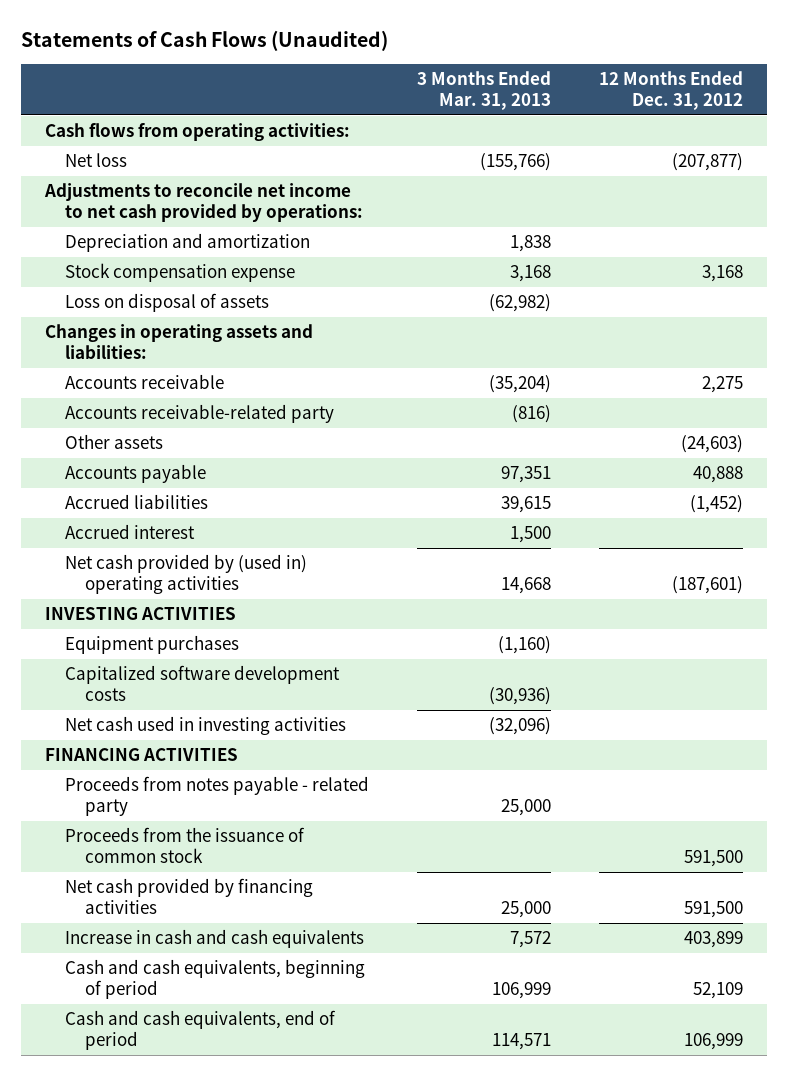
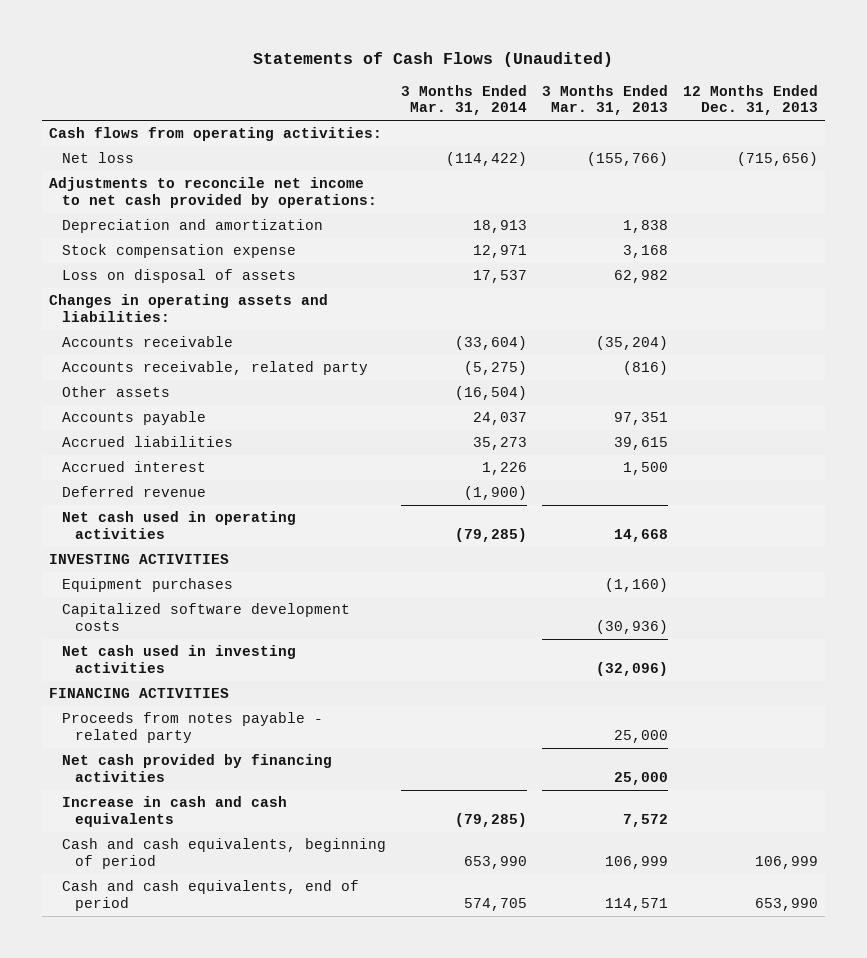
- | 3 Months Ended Mar. 31, 2013 | 12 Months Ended Dec. 31, 2012
+ | 3 Months Ended Mar. 31, 2014 | 3 Months Ended Mar. 31, 2013 | 12 Months Ended Dec. 31, 2013
- Loss on disposal of assets | (62,982) |
+ Loss on disposal of assets | 17,537 | 62,982 |
- Accounts receivable-related party | (816) |
+ Accounts receivable, related party | (5,275) | (816) |
- Net cash provided by (used in) operating activities | 14,668 | (187,601)
+ Deferred revenue | (1,900) | |
+ Net cash used in operating activities | (79,285) | 14,668 |
- Proceeds from the issuance of common stock | | 591,500

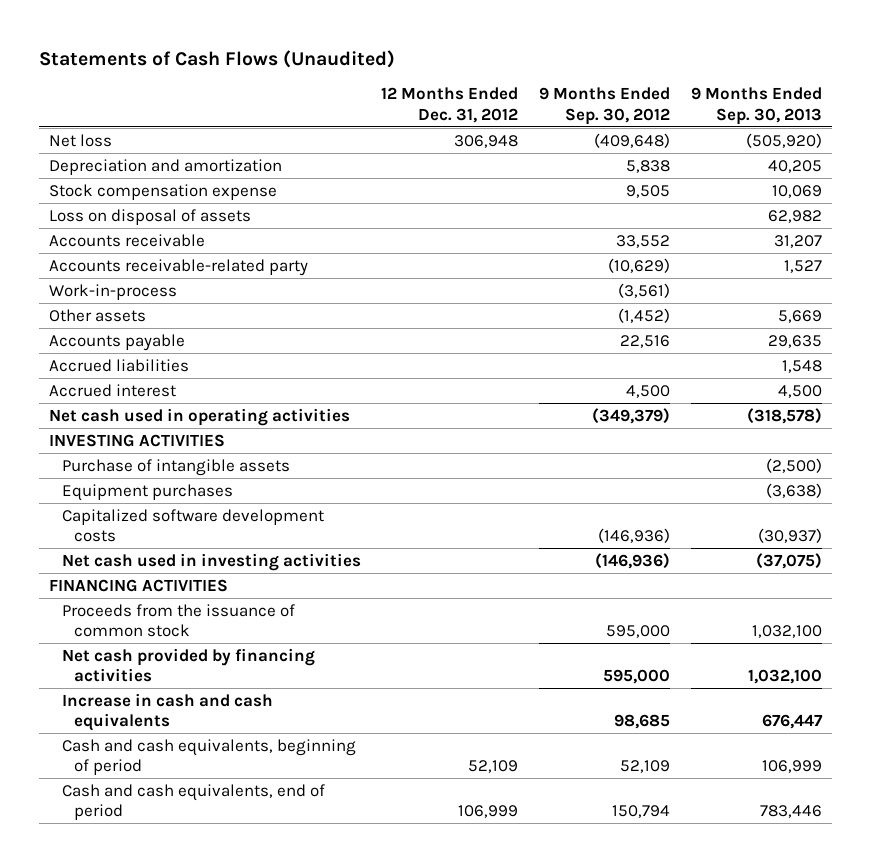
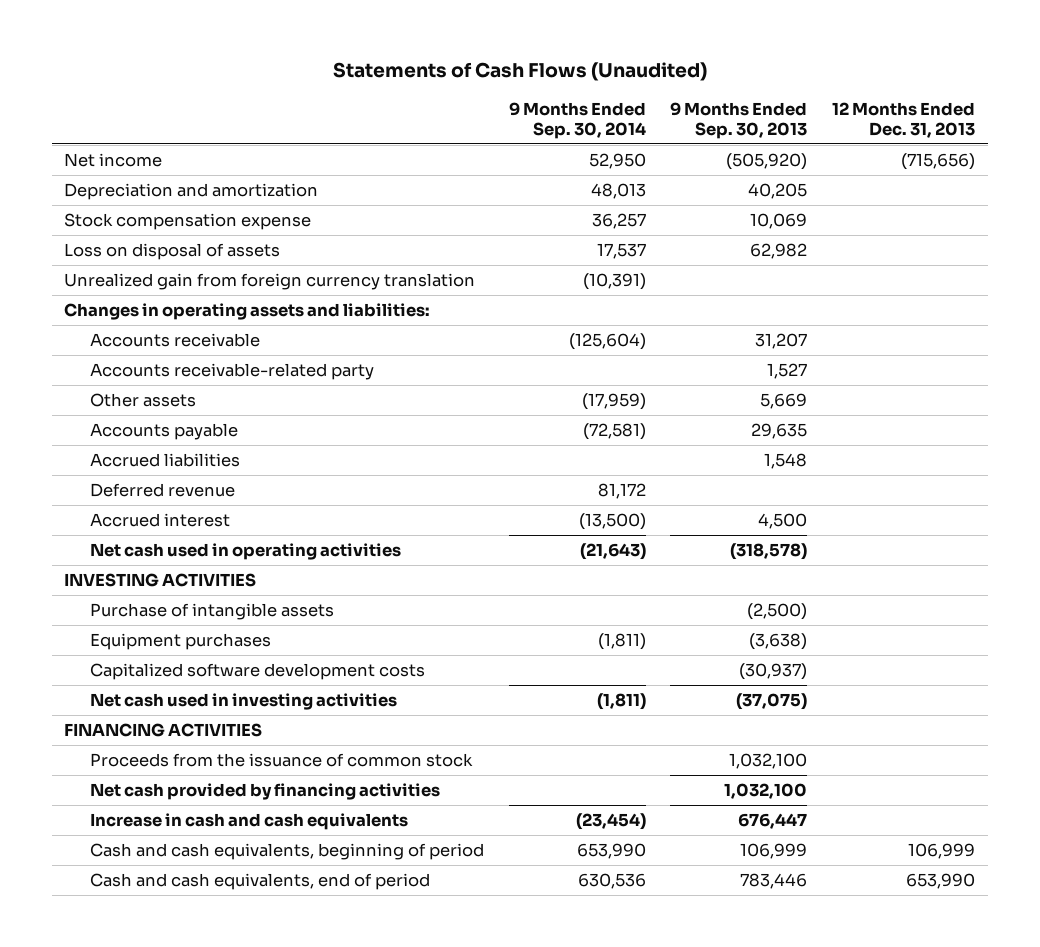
- | 12 Months Ended Dec. 31, 2012 | 9 Months Ended Sep. 30, 2012 | 9 Months Ended Sep. 30, 2013
+ | 9 Months Ended Sep. 30, 2014 | 9 Months Ended Sep. 30, 2013 | 12 Months Ended Dec. 31, 2013
- Net loss | 306,948 | (409,648) | (505,920)
+ Net income | 52,950 | (505,920) | (715,656)
+ Unrealized gain from foreign currency translation | (10,391) | |
+ Changes in operating assets and liabilities:
- Work-in-process | | (3,561) |
+ Deferred revenue | 81,172 | |

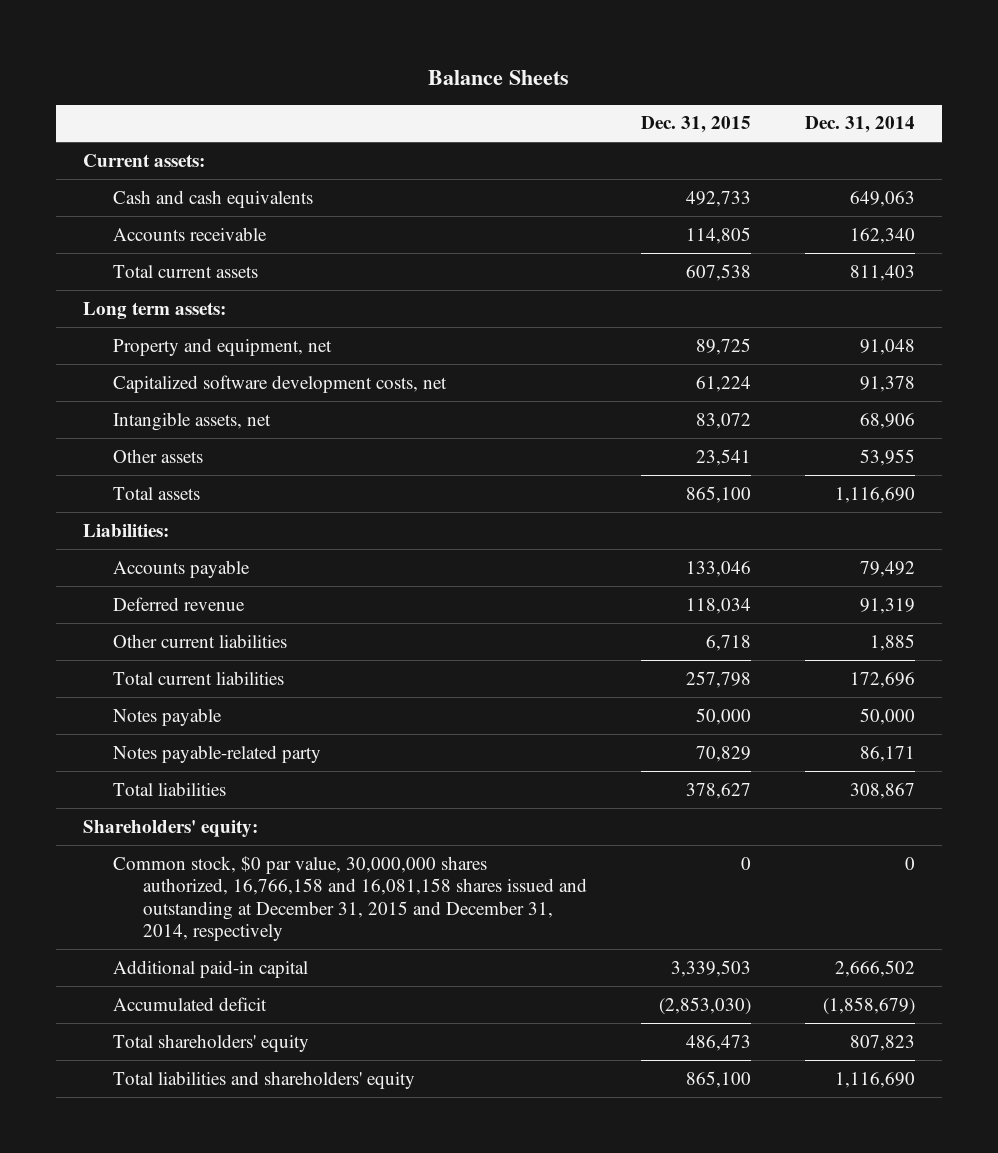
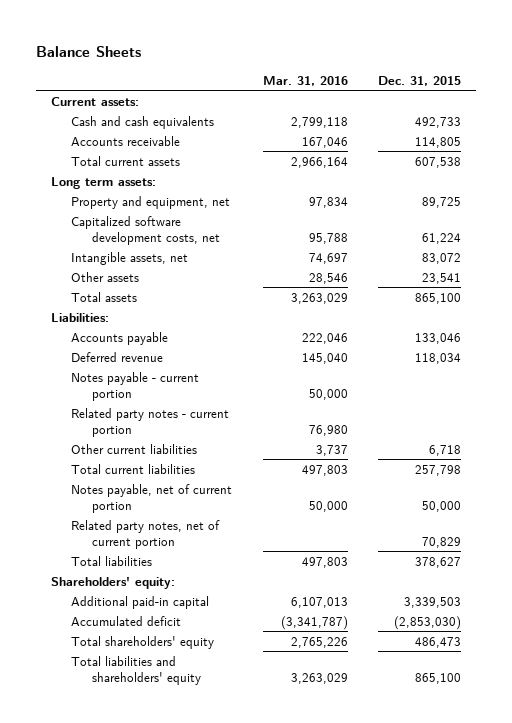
- | Dec. 31, 2015 | Dec. 31, 2014
+ | Mar. 31, 2016 | Dec. 31, 2015
+ Notes payable - current portion | 50,000 |
+ Related party notes - current portion | 76,980 |
- Notes payable | 50,000 | 50,000
- Notes payable-related party | 70,829 | 86,171
+ Notes payable, net of current portion | 50,000 | 50,000
+ Related party notes, net of current portion | | 70,829
- Common stock, $0 par value, 30,000,000 shares authorized, 16,766,158 and 16,081,158 shares issued and outstanding at December 31, 2015 and December 31, 2014, respectively | 0 | 0

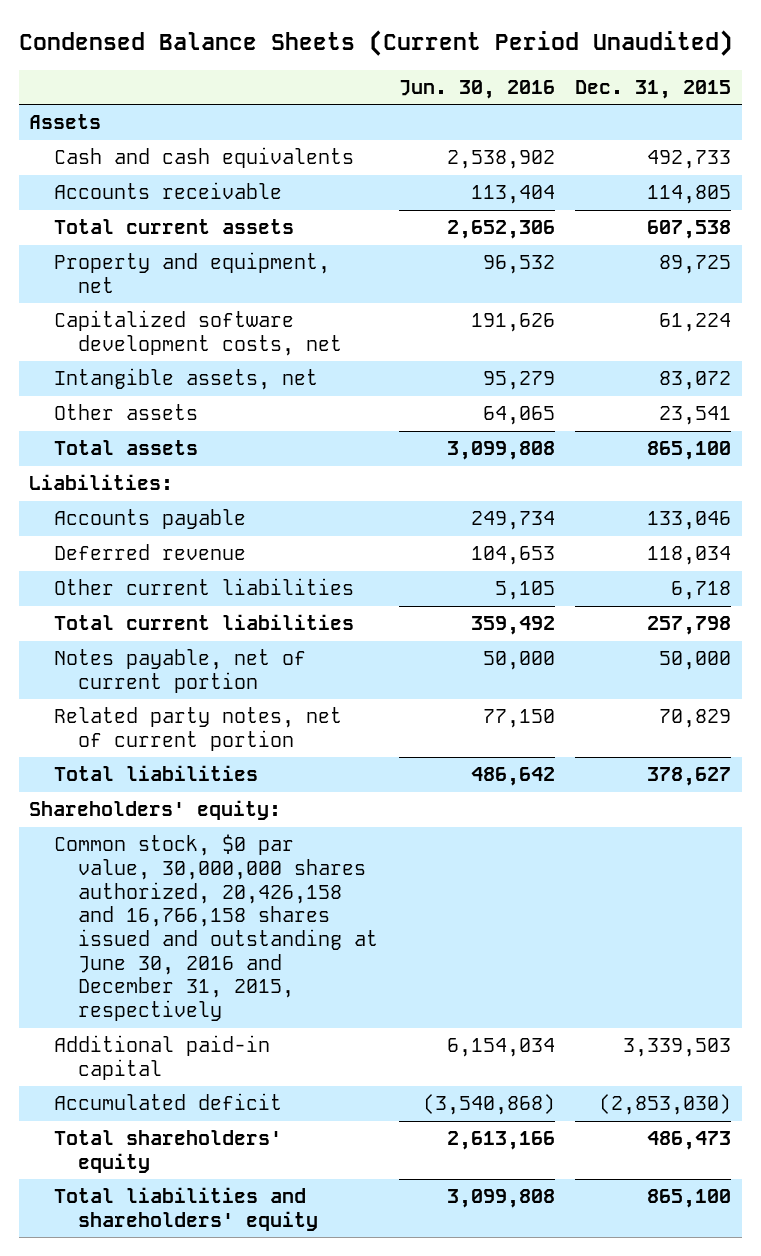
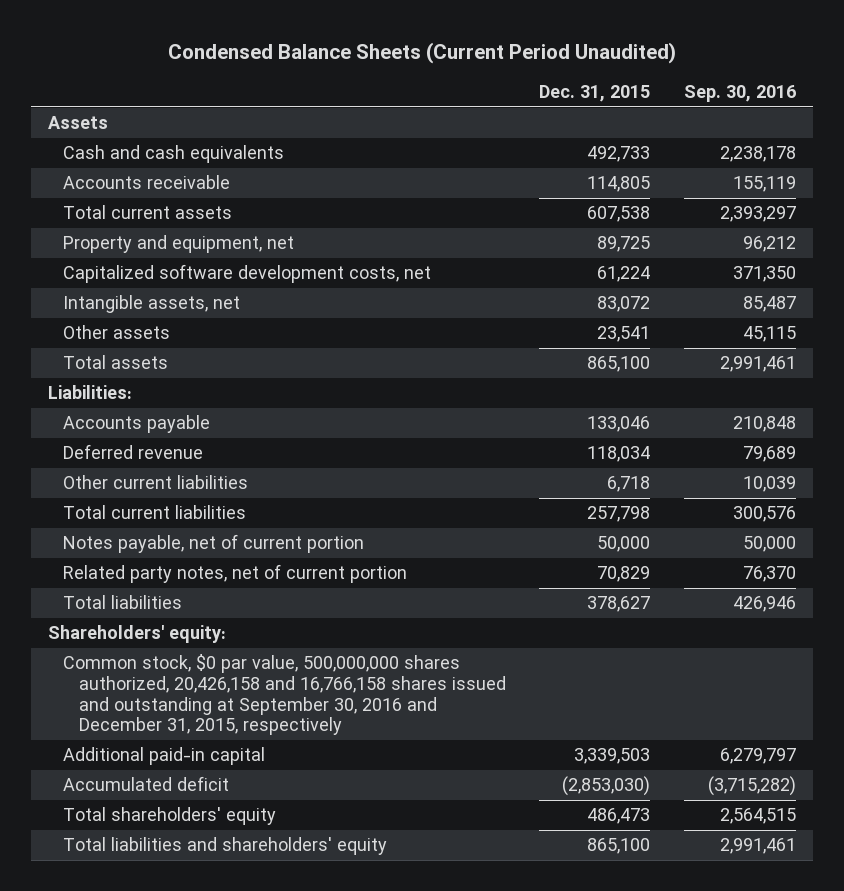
- | Jun. 30, 2016 | Dec. 31, 2015
+ | Dec. 31, 2015 | Sep. 30, 2016
- Common stock, $0 par value, 30,000,000 shares authorized, 20,426,158 and 16,766,158 shares issued and outstanding at June 30, 2016 and December 31, 2015, respectively
+ Common stock, $0 par value, 500,000,000 shares authorized, 20,426,158 and 16,766,158 shares issued and outstanding at September 30, 2016 and December 31, 2015, respectively

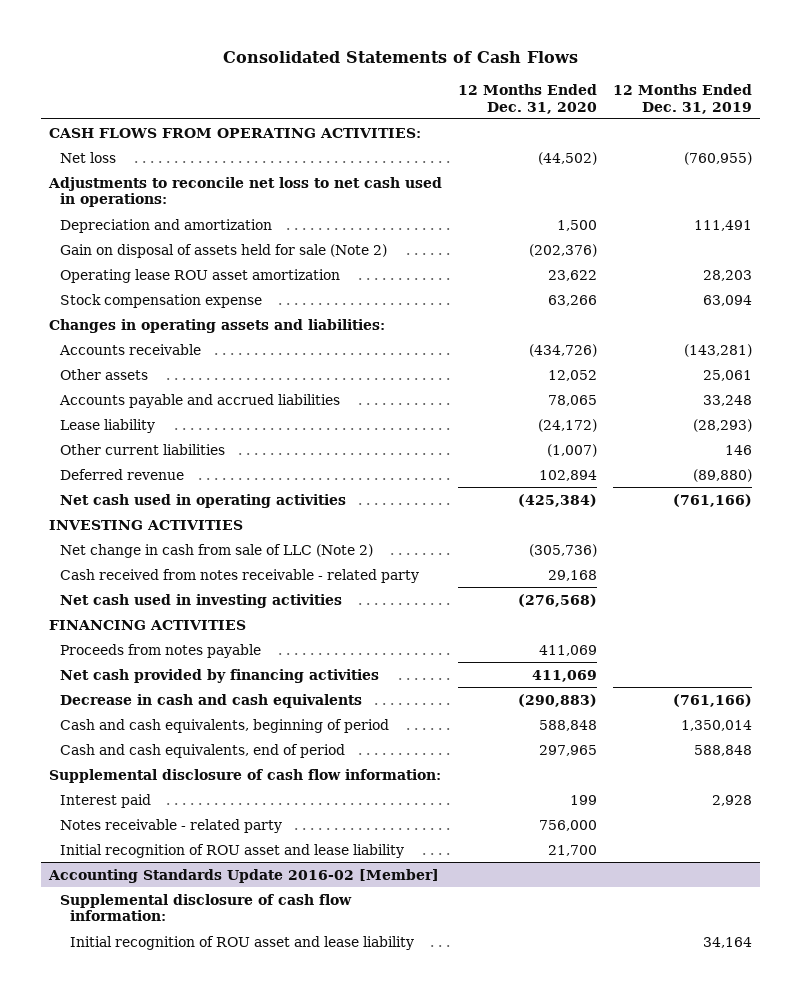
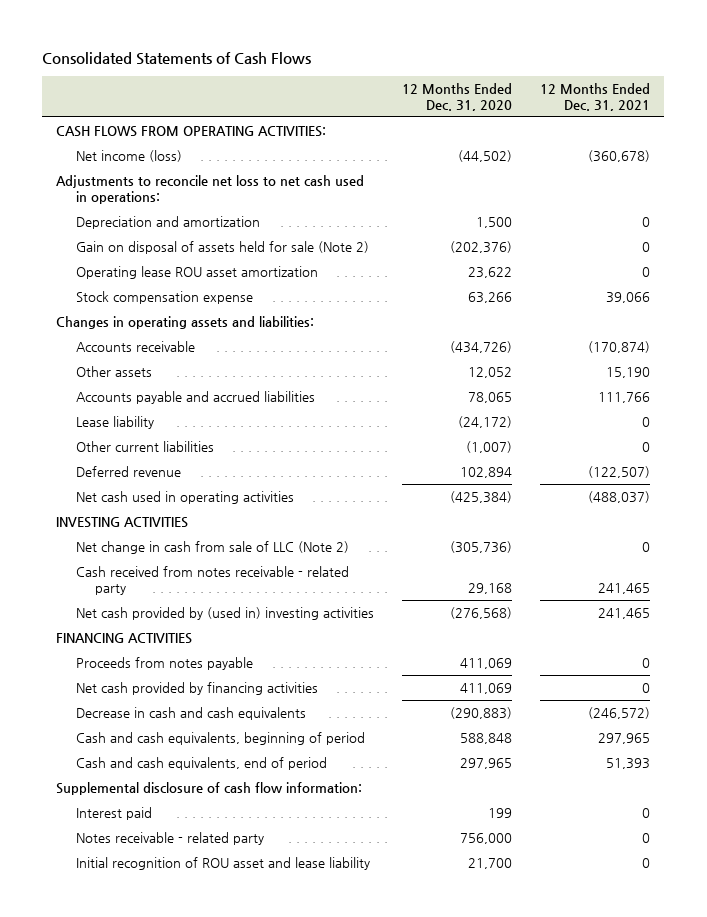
- | 12 Months Ended Dec. 31, 2020 | 12 Months Ended Dec. 31, 2019
+ | 12 Months Ended Dec. 31, 2020 | 12 Months Ended Dec. 31, 2021
- Net loss | (44,502) | (760,955)
+ Net income (loss) | (44,502) | (360,678)
- Net cash used in investing activities | (276,568) |
+ Net cash provided by (used in) investing activities | (276,568) | 241,465
- Accounting Standards Update 2016-02 [Member]
- Supplemental disclosure of cash flow information:
- Initial recognition of ROU asset and lease liability | | 34,164

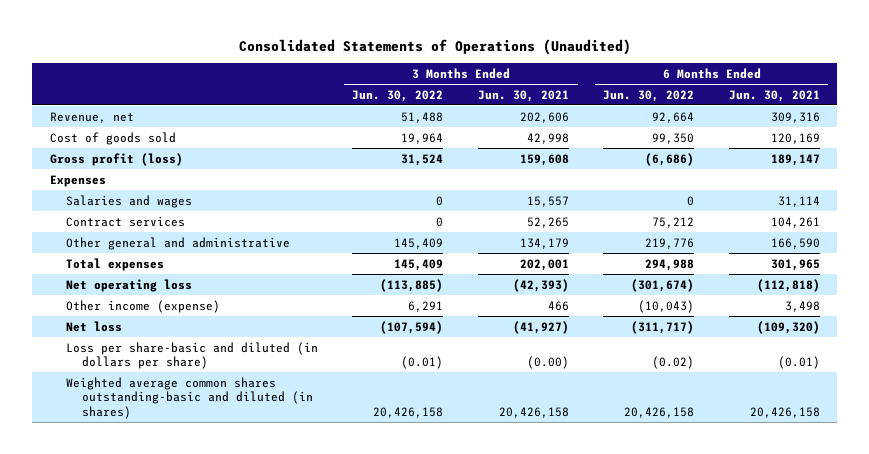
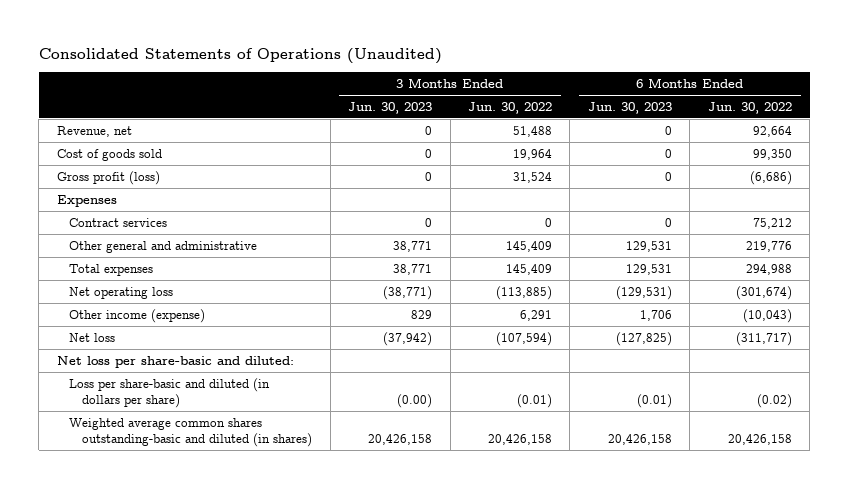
- | 3 Months Ended Jun. 30, 2022 | 3 Months Ended Jun. 30, 2021 | 6 Months Ended Jun. 30, 2022 | 6 Months Ended Jun. 30, 2021
+ | 3 Months Ended Jun. 30, 2023 | 3 Months Ended Jun. 30, 2022 | 6 Months Ended Jun. 30, 2023 | 6 Months Ended Jun. 30, 2022
- Salaries and wages | 0 | 15,557 | 0 | 31,114
+ Net loss per share-basic and diluted:

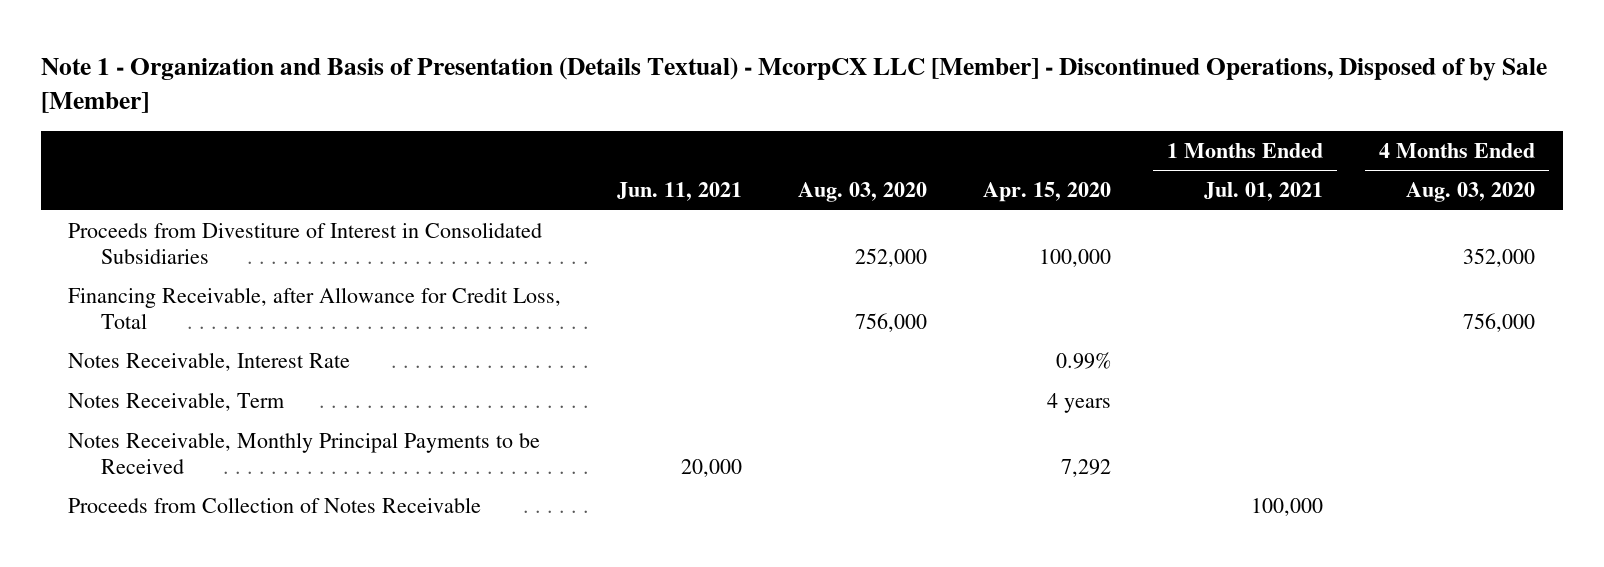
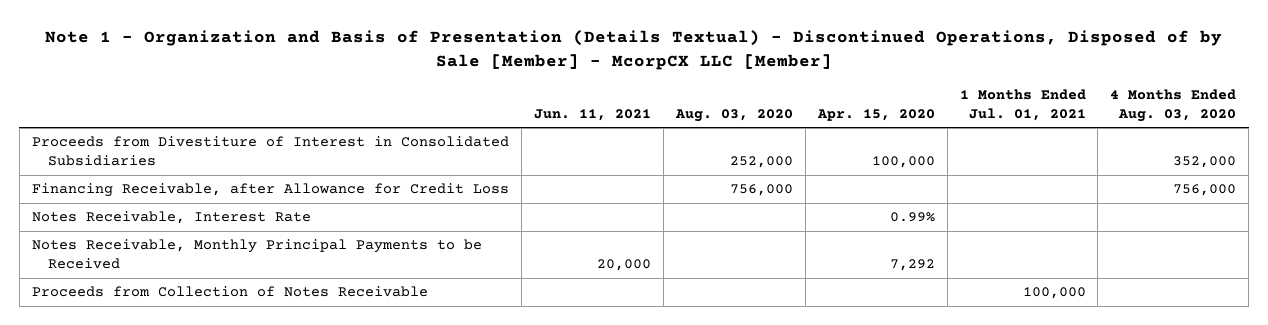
- Note 1 - Organization and Basis of Presentation (Details Textual) - McorpCX LLC [Member] - Discontinued Operations, Disposed of by Sale [Member]
+ Note 1 - Organization and Basis of Presentation (Details Textual) - Discontinued Operations, Disposed of by Sale [Member] - McorpCX LLC [Member]
- Financing Receivable, after Allowance for Credit Loss, Total | | 756,000 | | | 756,000
+ Financing Receivable, after Allowance for Credit Loss | | 756,000 | | | 756,000
- Notes Receivable, Term | | | 4 years | |

